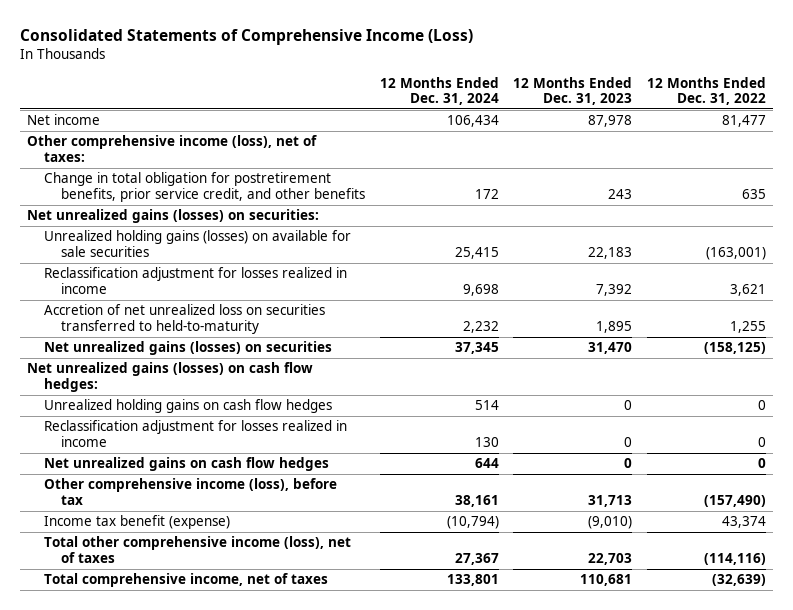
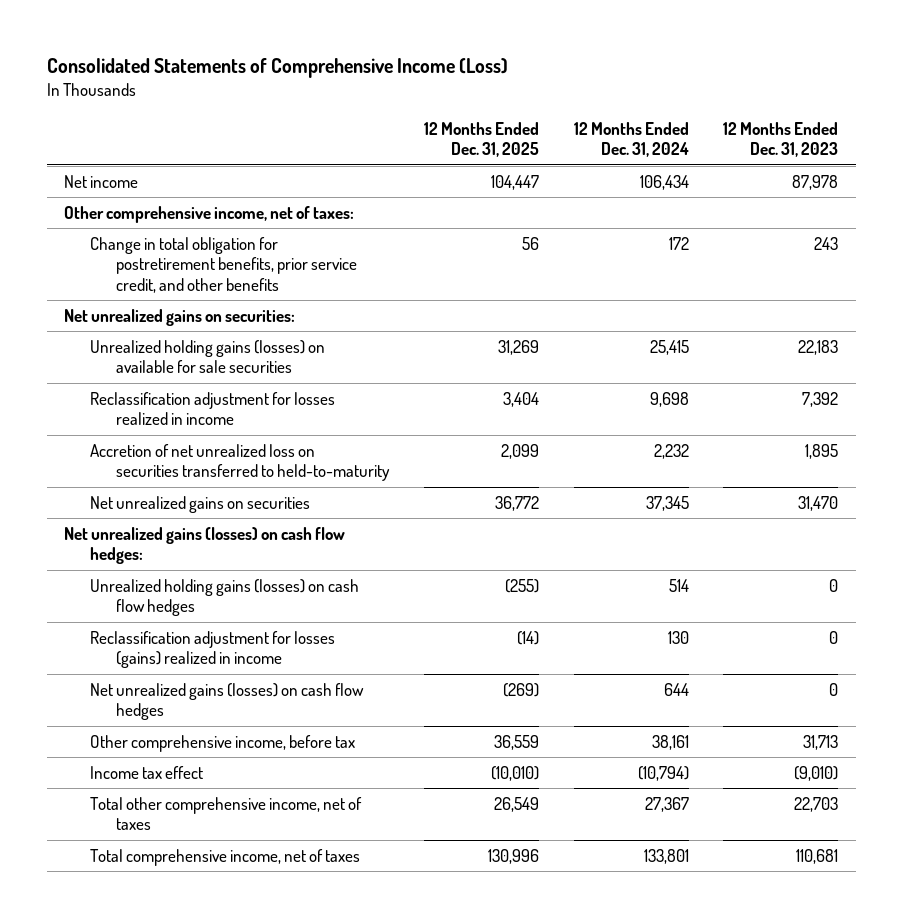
- | 12 Months Ended Dec. 31, 2024 | 12 Months Ended Dec. 31, 2023 | 12 Months Ended Dec. 31, 2022
+ | 12 Months Ended Dec. 31, 2025 | 12 Months Ended Dec. 31, 2024 | 12 Months Ended Dec. 31, 2023
- Other comprehensive income (loss), net of taxes:
+ Other comprehensive income, net of taxes:
- Net unrealized gains (losses) on securities:
+ Net unrealized gains on securities:
- Net unrealized gains (losses) on securities | 37,345 | 31,470 | (158,125)
+ Net unrealized gains on securities | 36,772 | 37,345 | 31,470
- Unrealized holding gains on cash flow hedges | 514 | 0 | 0
- Reclassification adjustment for losses realized in income | 130 | 0 | 0
- Net unrealized gains on cash flow hedges | 644 | 0 | 0
- Other comprehensive income (loss), before tax | 38,161 | 31,713 | (157,490)
- Income tax benefit (expense) | (10,794) | (9,010) | 43,374
- Total other comprehensive income (loss), net of taxes | 27,367 | 22,703 | (114,116)
+ Unrealized holding gains (losses) on cash flow hedges | (255) | 514 | 0
+ Reclassification adjustment for losses (gains) realized in income | (14) | 130 | 0
+ Net unrealized gains (losses) on cash flow hedges | (269) | 644 | 0
+ Other comprehensive income, before tax | 36,559 | 38,161 | 31,713
+ Income tax effect | (10,010) | (10,794) | (9,010)
+ Total other comprehensive income, net of taxes | 26,549 | 27,367 | 22,703

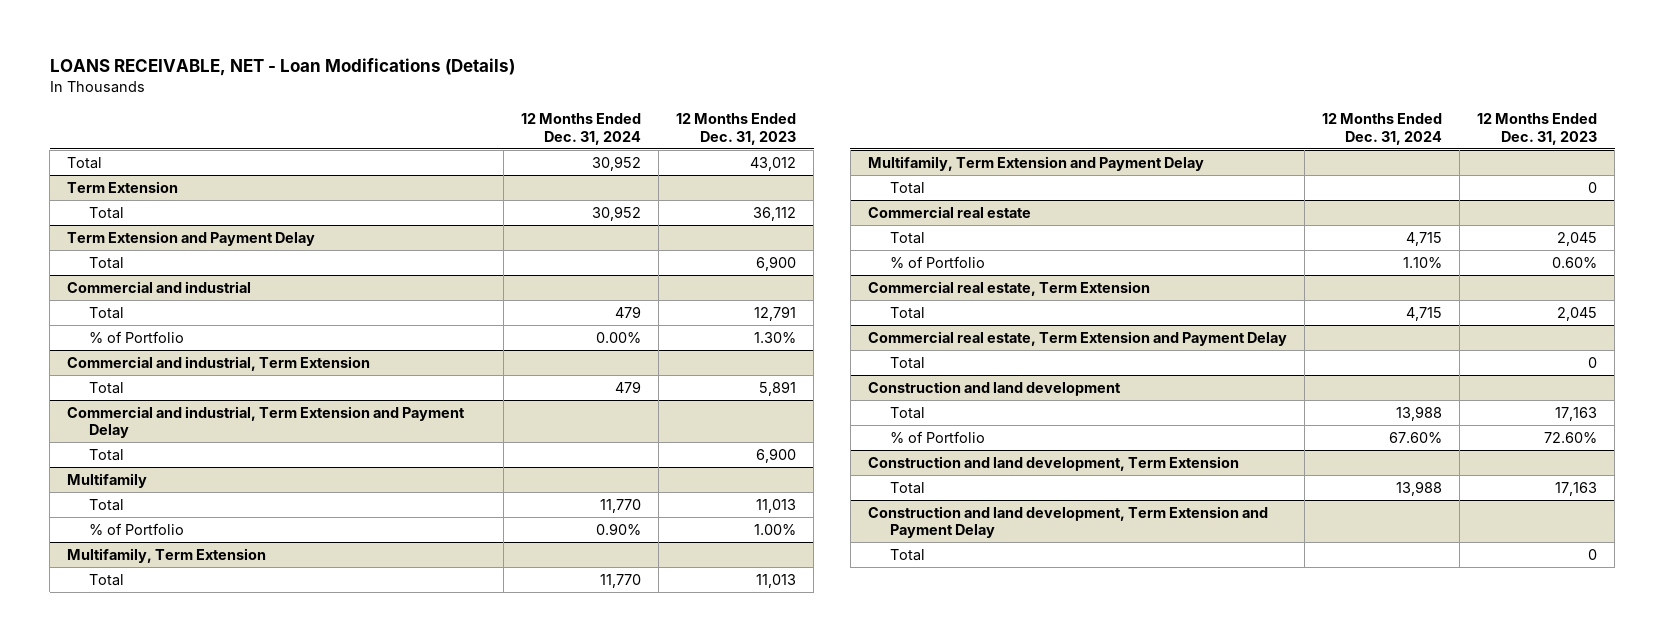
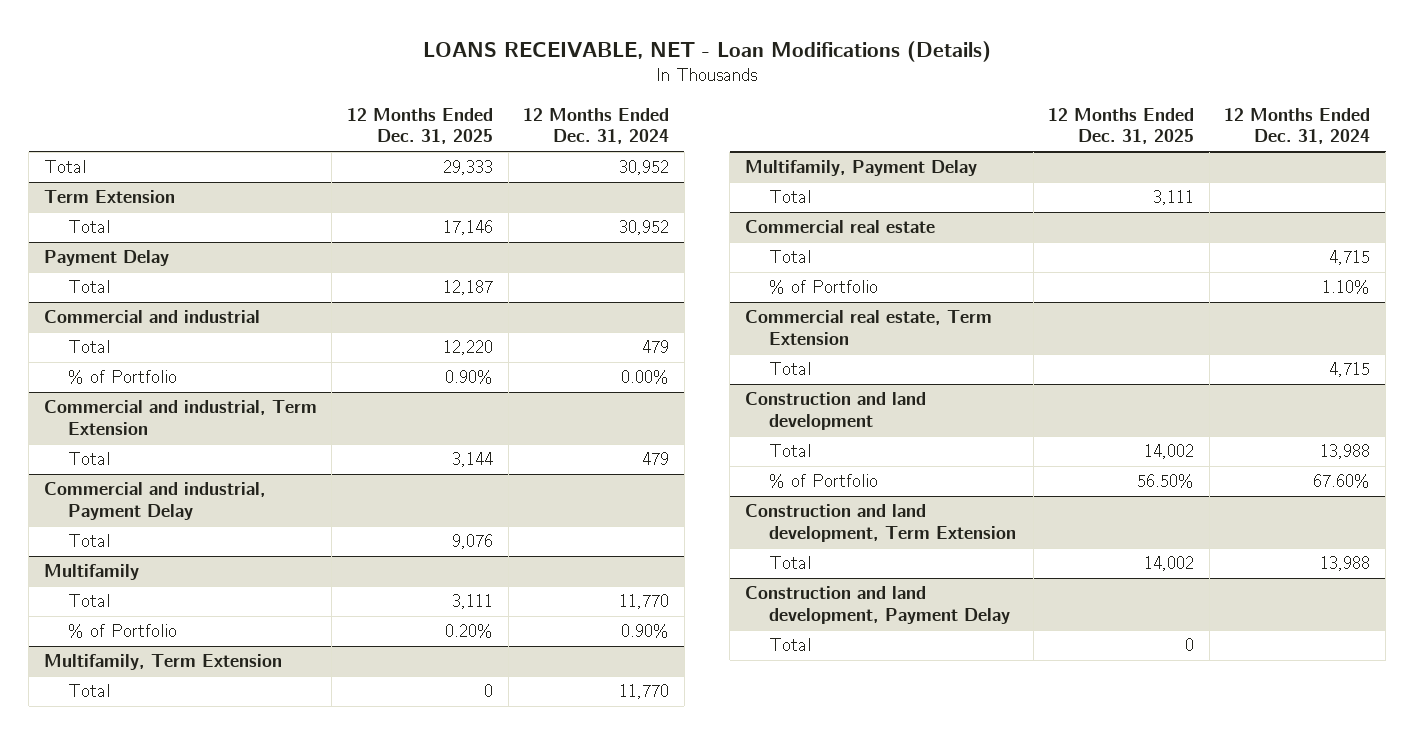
- | 12 Months Ended Dec. 31, 2024 | 12 Months Ended Dec. 31, 2023
+ | 12 Months Ended Dec. 31, 2025 | 12 Months Ended Dec. 31, 2024
- Term Extension and Payment Delay
+ Payment Delay
- Commercial and industrial, Term Extension and Payment Delay
+ Commercial and industrial, Payment Delay
- Multifamily, Term Extension and Payment Delay
+ Multifamily, Payment Delay
- Commercial real estate, Term Extension and Payment Delay
- Total | | 0
- Construction and land development, Term Extension and Payment Delay
+ Construction and land development, Payment Delay

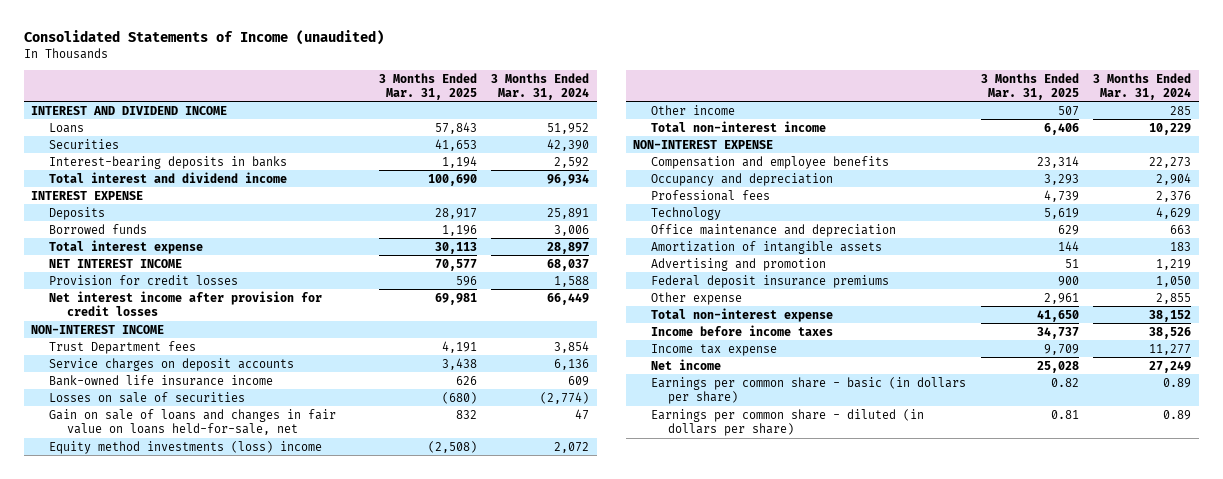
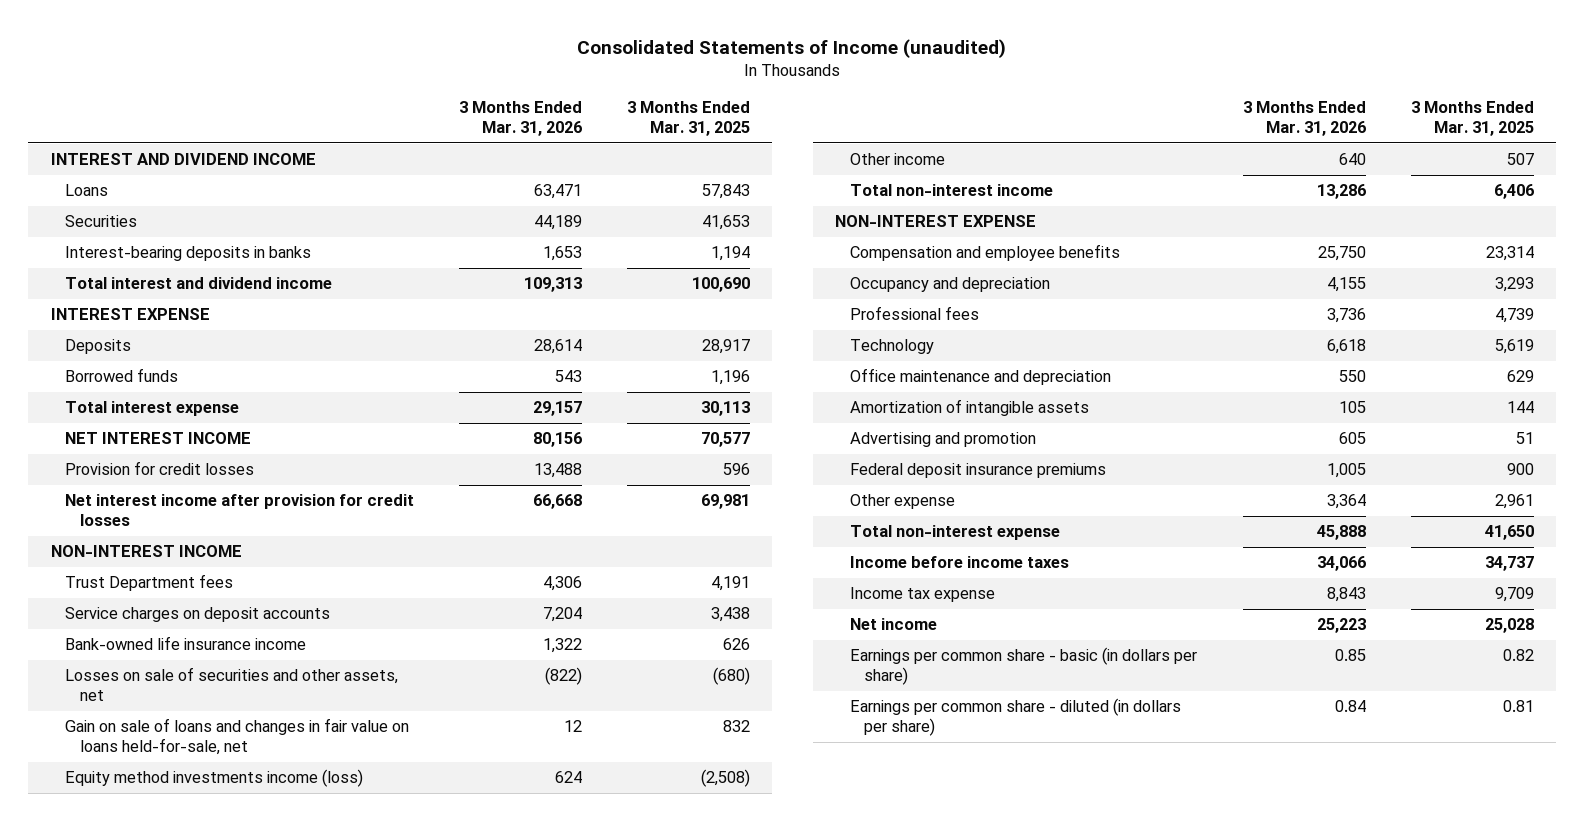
- | 3 Months Ended Mar. 31, 2025 | 3 Months Ended Mar. 31, 2024
+ | 3 Months Ended Mar. 31, 2026 | 3 Months Ended Mar. 31, 2025
- Losses on sale of securities | (680) | (2,774)
+ Losses on sale of securities and other assets, net | (822) | (680)
- Equity method investments (loss) income | (2,508) | 2,072
+ Equity method investments income (loss) | 624 | (2,508)

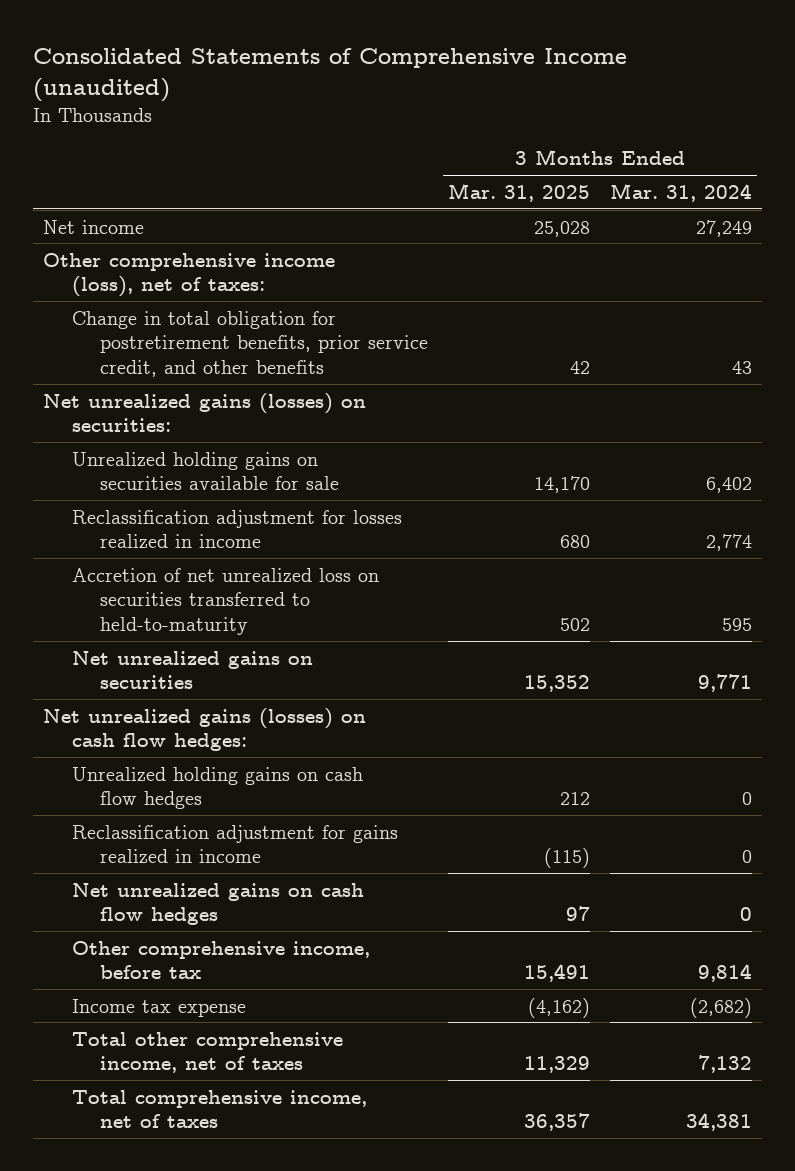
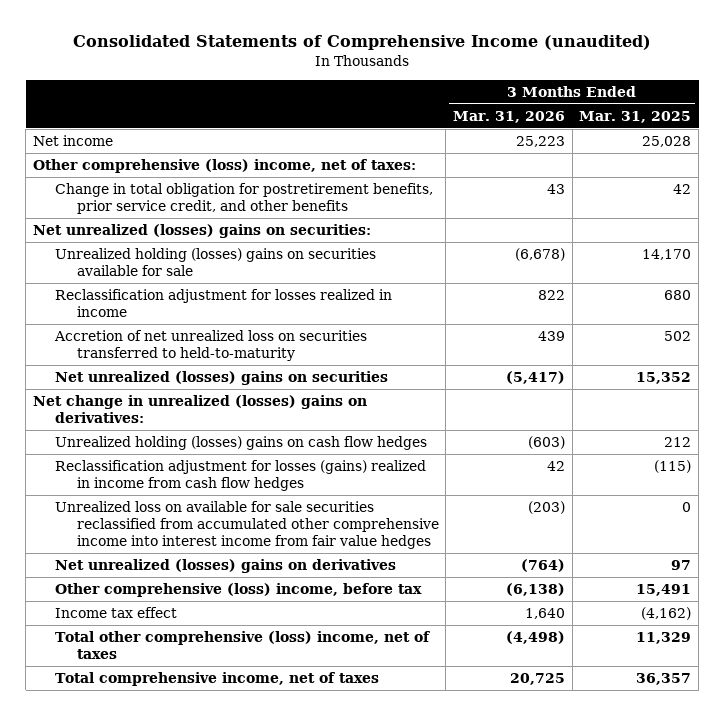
- | 3 Months Ended Mar. 31, 2025 | 3 Months Ended Mar. 31, 2024
+ | 3 Months Ended Mar. 31, 2026 | 3 Months Ended Mar. 31, 2025
- Other comprehensive income (loss), net of taxes:
+ Other comprehensive (loss) income, net of taxes:
- Net unrealized gains (losses) on securities:
- Unrealized holding gains on securities available for sale | 14,170 | 6,402
+ Net unrealized (losses) gains on securities:
+ Unrealized holding (losses) gains on securities available for sale | (6,678) | 14,170
- Net unrealized gains on securities | 15,352 | 9,771
- Net unrealized gains (losses) on cash flow hedges:
- Unrealized holding gains on cash flow hedges | 212 | 0
- Reclassification adjustment for gains realized in income | (115) | 0
- Net unrealized gains on cash flow hedges | 97 | 0
- Other comprehensive income, before tax | 15,491 | 9,814
- Income tax expense | (4,162) | (2,682)
- Total other comprehensive income, net of taxes | 11,329 | 7,132
+ Net unrealized (losses) gains on securities | (5,417) | 15,352
+ Net change in unrealized (losses) gains on derivatives:
+ Unrealized holding (losses) gains on cash flow hedges | (603) | 212
+ Reclassification adjustment for losses (gains) realized in income from cash flow hedges | 42 | (115)
+ Unrealized loss on available for sale securities reclassified from accumulated other comprehensive income into interest income from fair value hedges | (203) | 0
+ Net unrealized (losses) gains on derivatives | (764) | 97
+ Other comprehensive (loss) income, before tax | (6,138) | 15,491
+ Income tax effect | 1,640 | (4,162)
+ Total other comprehensive (loss) income, net of taxes | (4,498) | 11,329

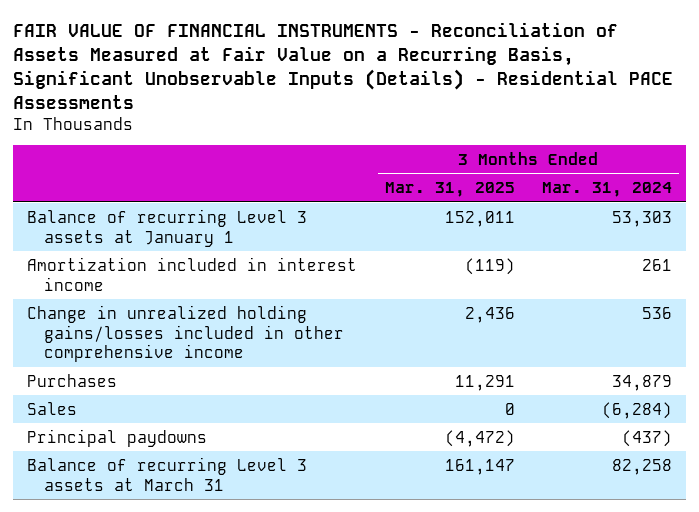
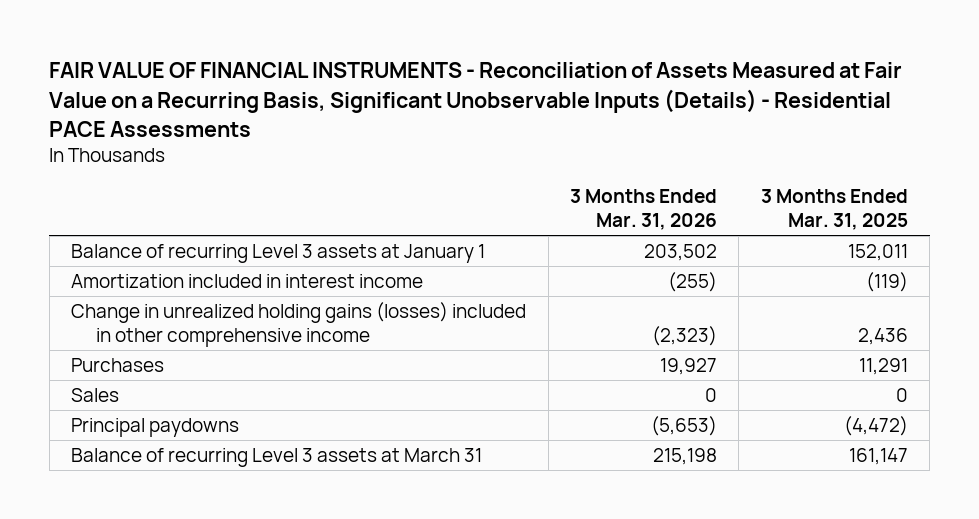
- | 3 Months Ended Mar. 31, 2025 | 3 Months Ended Mar. 31, 2024
+ | 3 Months Ended Mar. 31, 2026 | 3 Months Ended Mar. 31, 2025
- Change in unrealized holding gains/losses included in other comprehensive income | 2,436 | 536
+ Change in unrealized holding gains (losses) included in other comprehensive income | (2,323) | 2,436

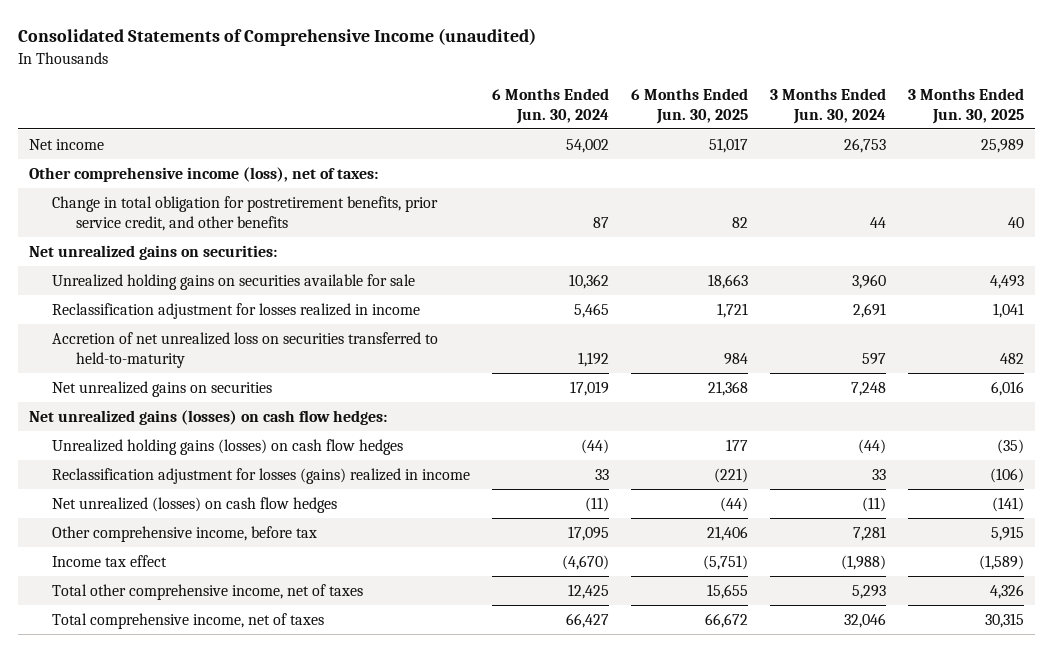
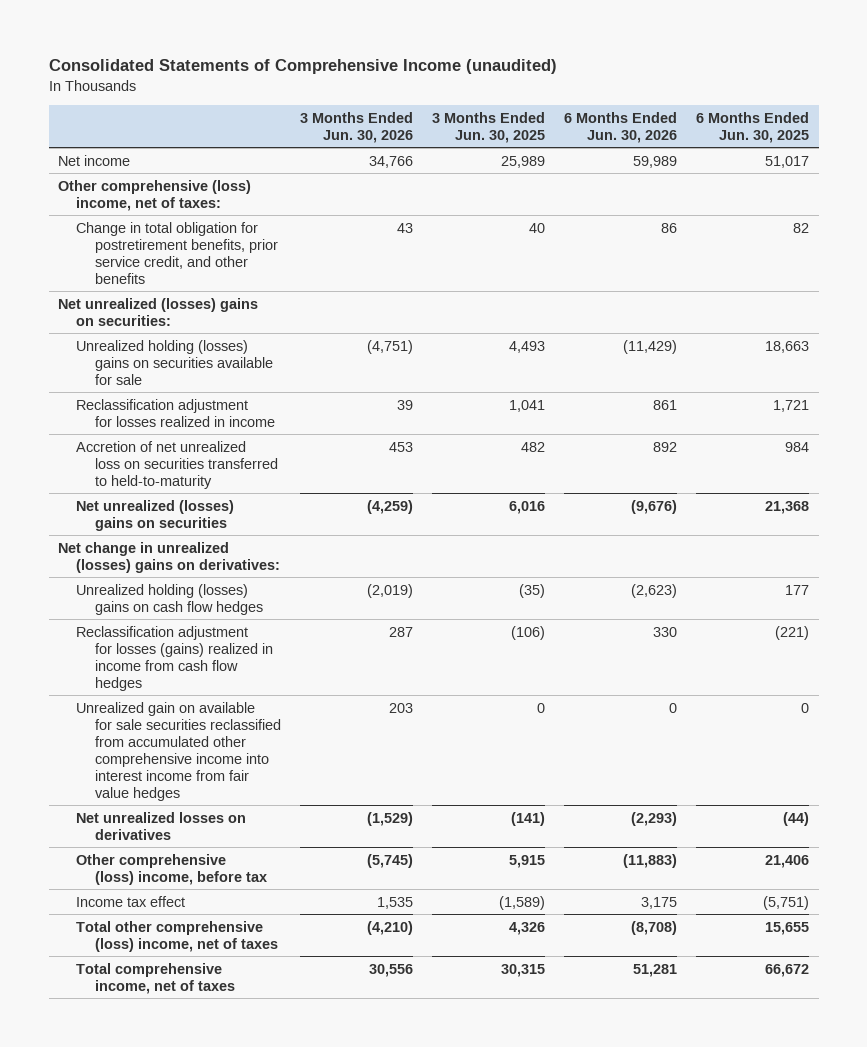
- | 6 Months Ended Jun. 30, 2024 | 6 Months Ended Jun. 30, 2025 | 3 Months Ended Jun. 30, 2024 | 3 Months Ended Jun. 30, 2025
+ | 3 Months Ended Jun. 30, 2026 | 3 Months Ended Jun. 30, 2025 | 6 Months Ended Jun. 30, 2026 | 6 Months Ended Jun. 30, 2025
- Other comprehensive income (loss), net of taxes:
+ Other comprehensive (loss) income, net of taxes:
- Net unrealized gains on securities:
- Unrealized holding gains on securities available for sale | 10,362 | 18,663 | 3,960 | 4,493
+ Net unrealized (losses) gains on securities:
+ Unrealized holding (losses) gains on securities available for sale | (4,751) | 4,493 | (11,429) | 18,663
- Net unrealized gains on securities | 17,019 | 21,368 | 7,248 | 6,016
- Net unrealized gains (losses) on cash flow hedges:
- Unrealized holding gains (losses) on cash flow hedges | (44) | 177 | (44) | (35)
- Reclassification adjustment for losses (gains) realized in income | 33 | (221) | 33 | (106)
- Net unrealized (losses) on cash flow hedges | (11) | (44) | (11) | (141)
- Other comprehensive income, before tax | 17,095 | 21,406 | 7,281 | 5,915
+ Net unrealized (losses) gains on securities | (4,259) | 6,016 | (9,676) | 21,368
+ Net change in unrealized (losses) gains on derivatives:
+ Unrealized holding (losses) gains on cash flow hedges | (2,019) | (35) | (2,623) | 177
+ Reclassification adjustment for losses (gains) realized in income from cash flow hedges | 287 | (106) | 330 | (221)
+ Unrealized gain on available for sale securities reclassified from accumulated other comprehensive income into interest income from fair value hedges | 203 | 0 | 0 | 0
+ Net unrealized losses on derivatives | (1,529) | (141) | (2,293) | (44)
+ Other comprehensive (loss) income, before tax | (5,745) | 5,915 | (11,883) | 21,406
- Total other comprehensive income, net of taxes | 12,425 | 15,655 | 5,293 | 4,326
+ Total other comprehensive (loss) income, net of taxes | (4,210) | 4,326 | (8,708) | 15,655

